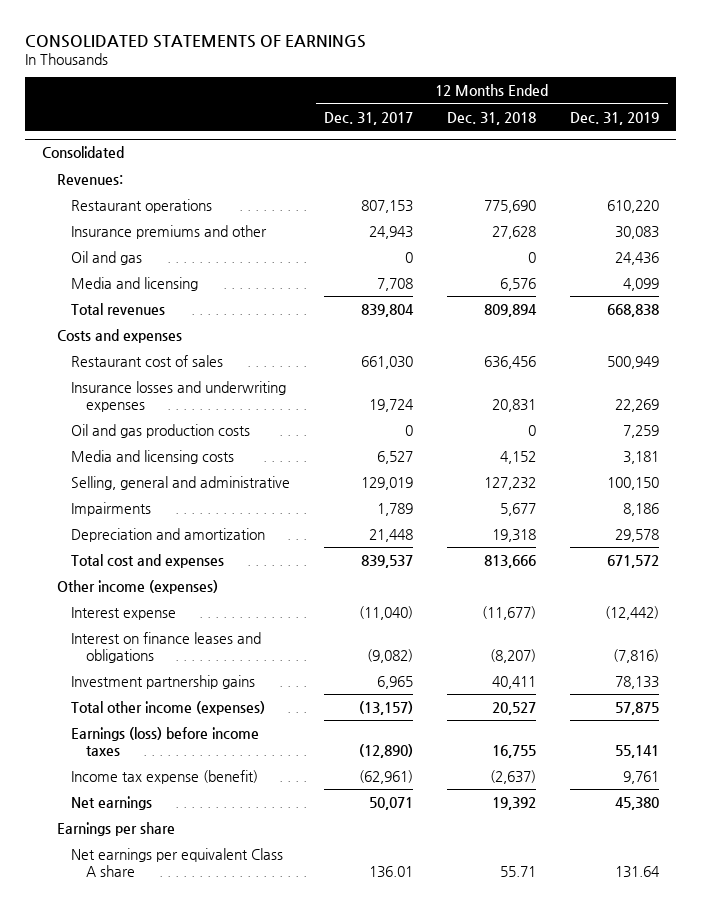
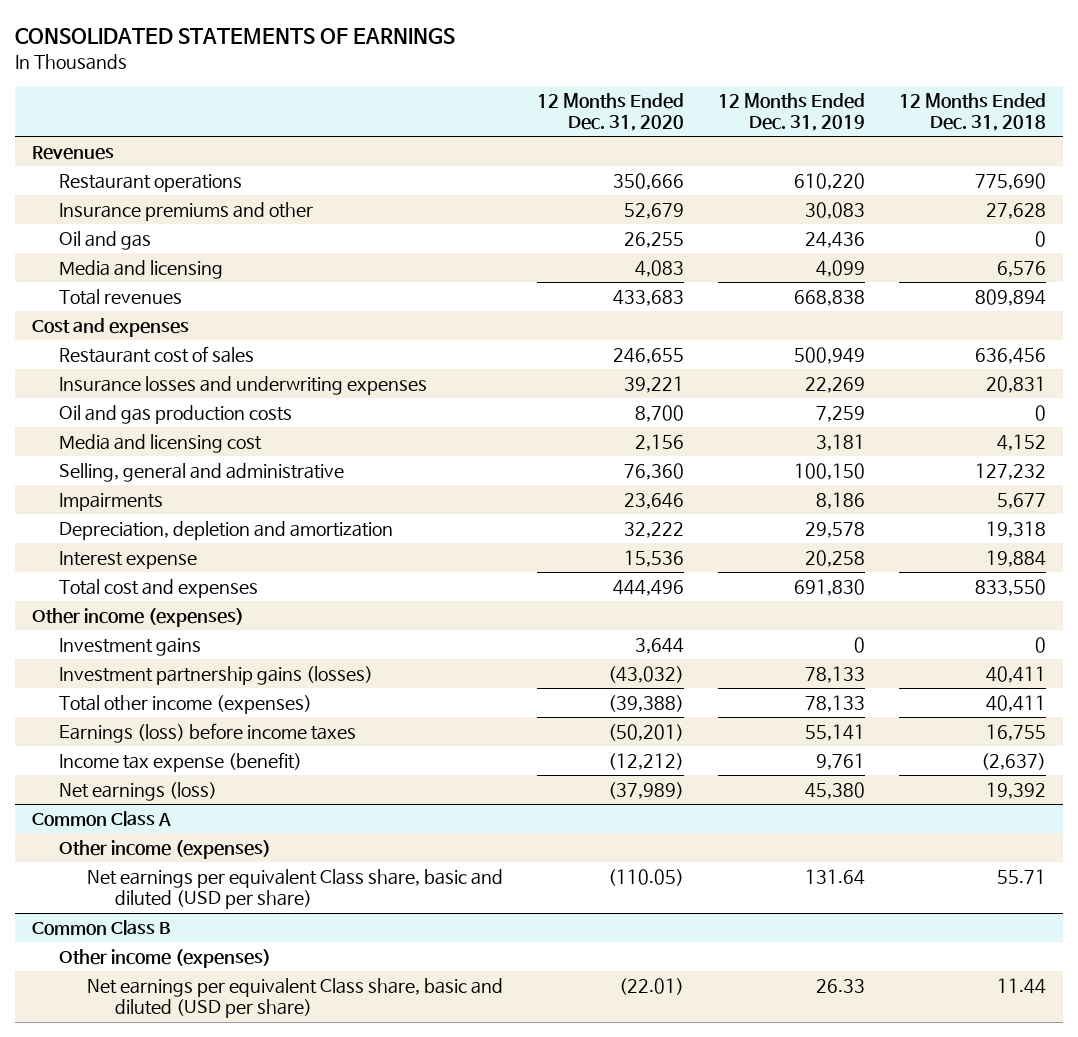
- | 12 Months Ended Dec. 31, 2017 | 12 Months Ended Dec. 31, 2018 | 12 Months Ended Dec. 31, 2019
+ | 12 Months Ended Dec. 31, 2020 | 12 Months Ended Dec. 31, 2019 | 12 Months Ended Dec. 31, 2018
- Consolidated
- Revenues:
+ Revenues
- Costs and expenses
+ Cost and expenses
- Media and licensing costs | 6,527 | 4,152 | 3,181
+ Media and licensing cost | 2,156 | 3,181 | 4,152
- Depreciation and amortization | 21,448 | 19,318 | 29,578
- Total cost and expenses | 839,537 | 813,666 | 671,572
+ Depreciation, depletion and amortization | 32,222 | 29,578 | 19,318
+ Interest expense | 15,536 | 20,258 | 19,884
+ Total cost and expenses | 444,496 | 691,830 | 833,550
- Interest expense | (11,040) | (11,677) | (12,442)
- Interest on finance leases and obligations | (9,082) | (8,207) | (7,816)
- Investment partnership gains | 6,965 | 40,411 | 78,133
- Total other income (expenses) | (13,157) | 20,527 | 57,875
+ Investment gains | 3,644 | 0 | 0
+ Investment partnership gains (losses) | (43,032) | 78,133 | 40,411
+ Total other income (expenses) | (39,388) | 78,133 | 40,411
- Net earnings | 50,071 | 19,392 | 45,380
- Earnings per share
- Net earnings per equivalent Class A share | 136.01 | 55.71 | 131.64
+ Net earnings (loss) | (37,989) | 45,380 | 19,392
+ Common Class A
+ Other income (expenses)
+ Net earnings per equivalent Class share, basic and diluted (USD per share) | (110.05) | 131.64 | 55.71
+ Common Class B
+ Other income (expenses)
+ Net earnings per equivalent Class share, basic and diluted (USD per share) | (22.01) | 26.33 | 11.44

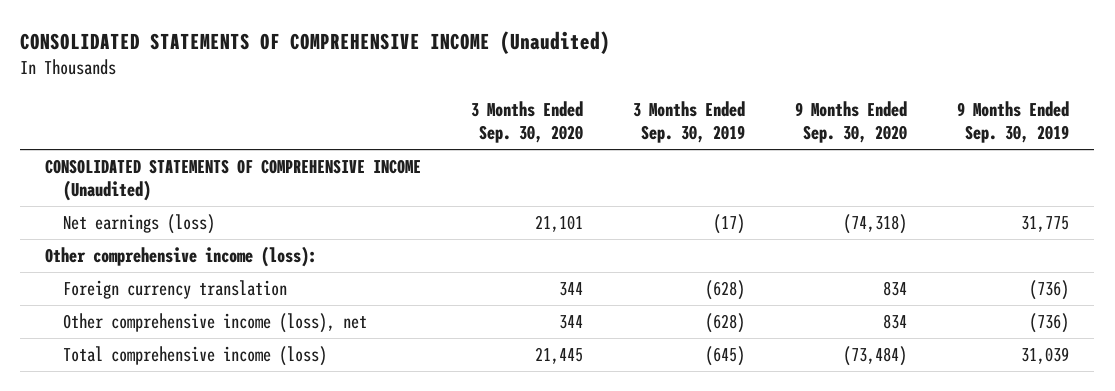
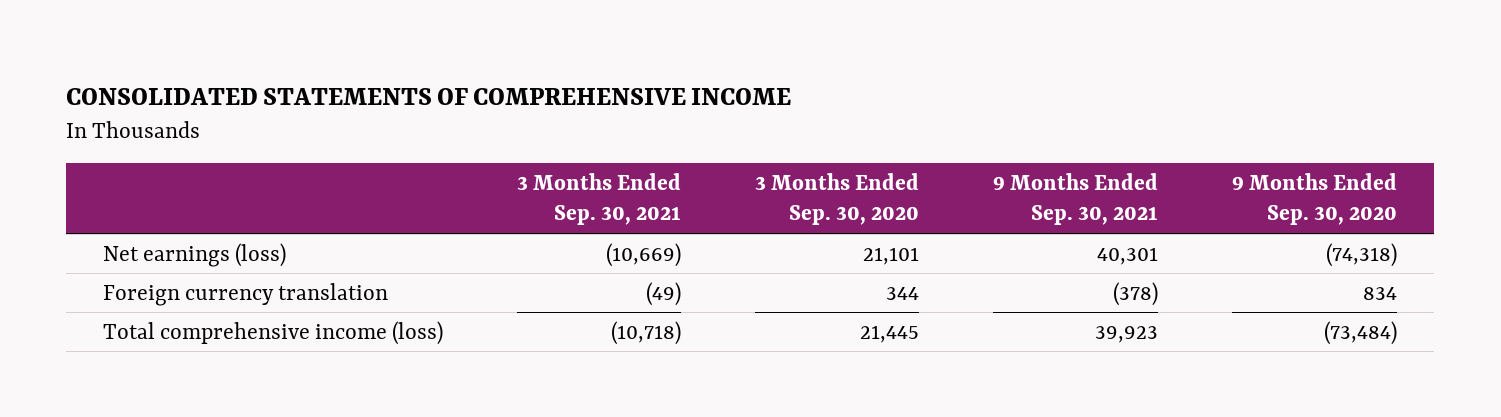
- CONSOLIDATED STATEMENTS OF COMPREHENSIVE INCOME (Unaudited)
+ CONSOLIDATED STATEMENTS OF COMPREHENSIVE INCOME
- | 3 Months Ended Sep. 30, 2020 | 3 Months Ended Sep. 30, 2019 | 9 Months Ended Sep. 30, 2020 | 9 Months Ended Sep. 30, 2019
+ | 3 Months Ended Sep. 30, 2021 | 3 Months Ended Sep. 30, 2020 | 9 Months Ended Sep. 30, 2021 | 9 Months Ended Sep. 30, 2020
- CONSOLIDATED STATEMENTS OF COMPREHENSIVE INCOME (Unaudited)
- Other comprehensive income (loss):
- Other comprehensive income (loss), net | 344 | (628) | 834 | (736)

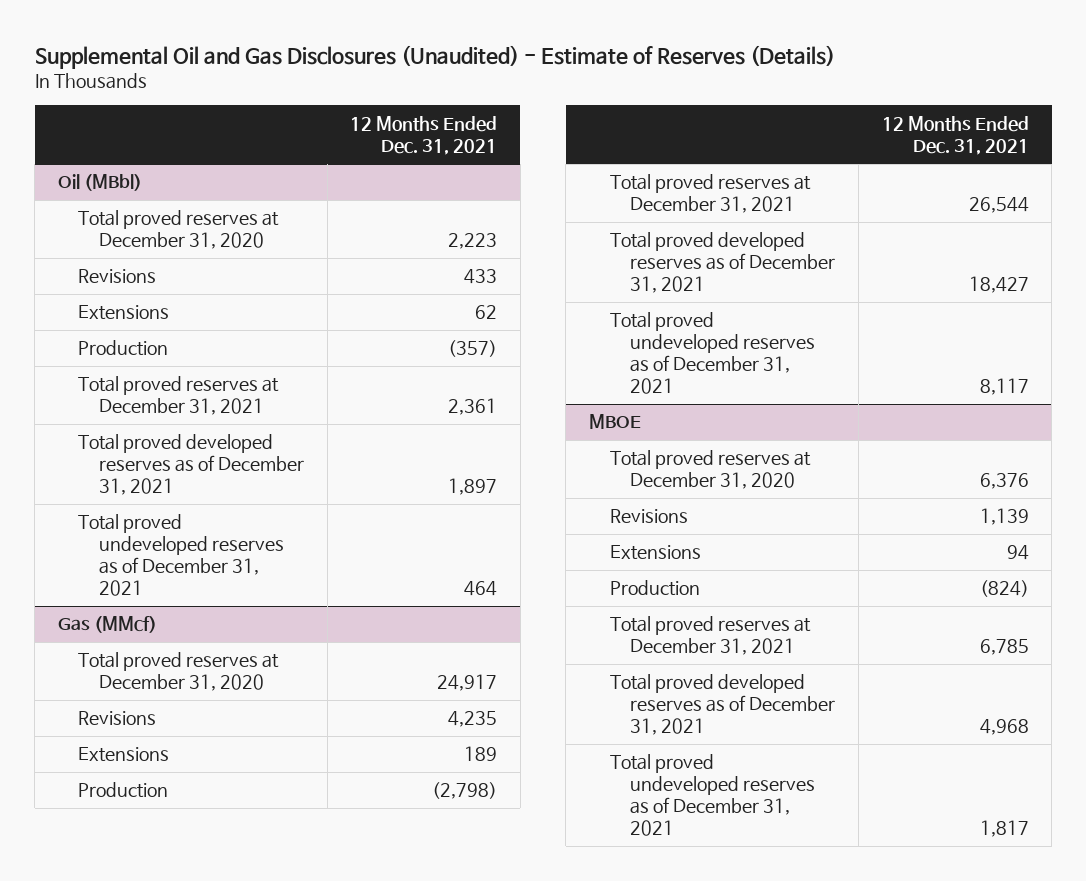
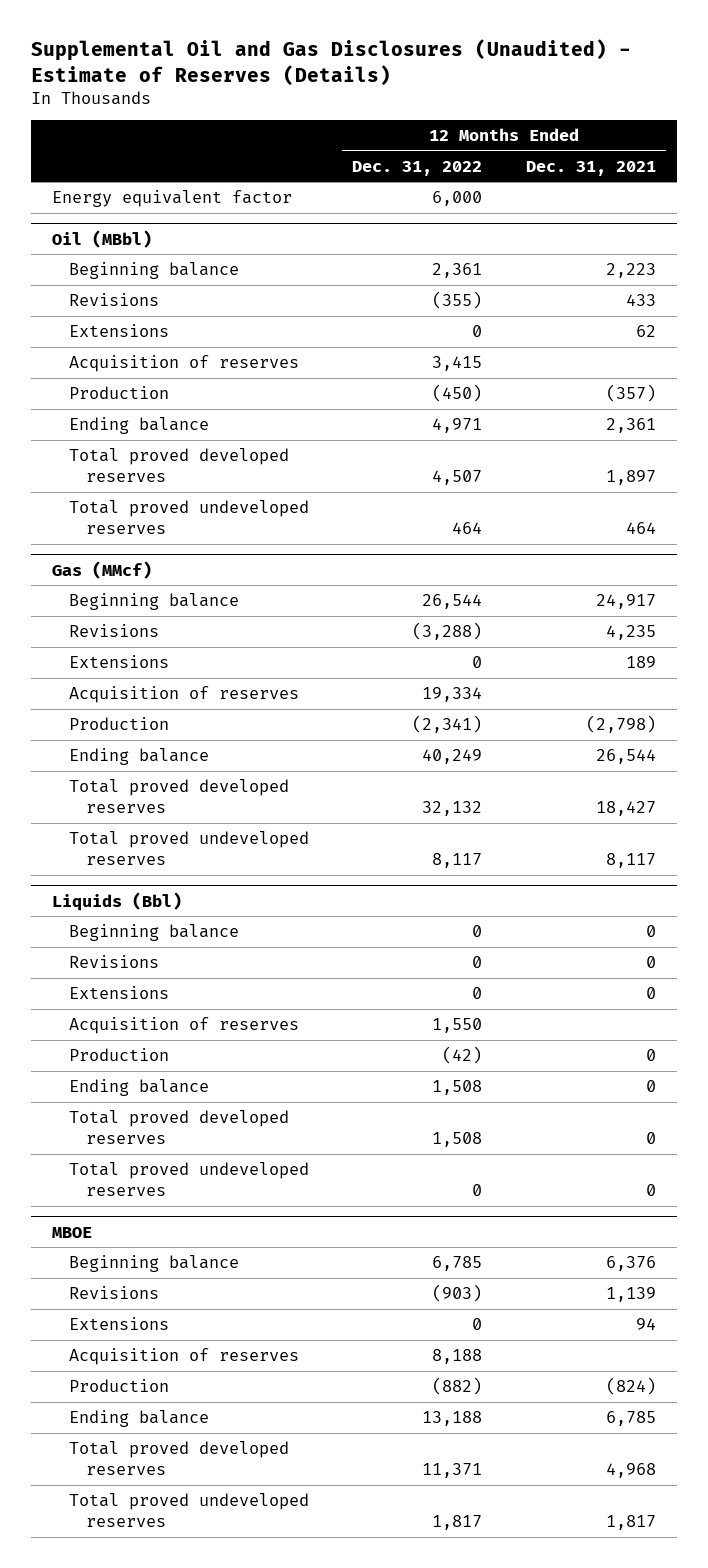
- | 12 Months Ended Dec. 31, 2021
+ | 12 Months Ended Dec. 31, 2022 | 12 Months Ended Dec. 31, 2021
+ Energy equivalent factor | 6,000 |
@ Oil (MBbl)
- Total proved reserves at December 31, 2020 | 2,223
+ Beginning balance | 2,361 | 2,223
+ Acquisition of reserves | 3,415 |
- Total proved reserves at December 31, 2021 | 2,361
- Total proved developed reserves as of December 31, 2021 | 1,897
- Total proved undeveloped reserves as of December 31, 2021 | 464
+ Ending balance | 4,971 | 2,361
+ Total proved developed reserves | 4,507 | 1,897
+ Total proved undeveloped reserves | 464 | 464
@ Gas (MMcf)
- Total proved reserves at December 31, 2020 | 24,917
+ Beginning balance | 26,544 | 24,917
+ Acquisition of reserves | 19,334 |
- Total proved reserves at December 31, 2021 | 26,544
- Total proved developed reserves as of December 31, 2021 | 18,427
- Total proved undeveloped reserves as of December 31, 2021 | 8,117
+ Ending balance | 40,249 | 26,544
+ Total proved developed reserves | 32,132 | 18,427
+ Total proved undeveloped reserves | 8,117 | 8,117
+ Liquids (Bbl)
+ Beginning balance | 0 | 0
+ Revisions | 0 | 0
+ Extensions | 0 | 0
+ Acquisition of reserves | 1,550 |
+ Production | (42) | 0
+ Ending balance | 1,508 | 0
+ Total proved developed reserves | 1,508 | 0
+ Total proved undeveloped reserves | 0 | 0
@ MBOE
- Total proved reserves at December 31, 2020 | 6,376
+ Beginning balance | 6,785 | 6,376
+ Acquisition of reserves | 8,188 |
- Total proved reserves at December 31, 2021 | 6,785
- Total proved developed reserves as of December 31, 2021 | 4,968
- Total proved undeveloped reserves as of December 31, 2021 | 1,817
+ Ending balance | 13,188 | 6,785
+ Total proved developed reserves | 11,371 | 4,968
+ Total proved undeveloped reserves | 1,817 | 1,817

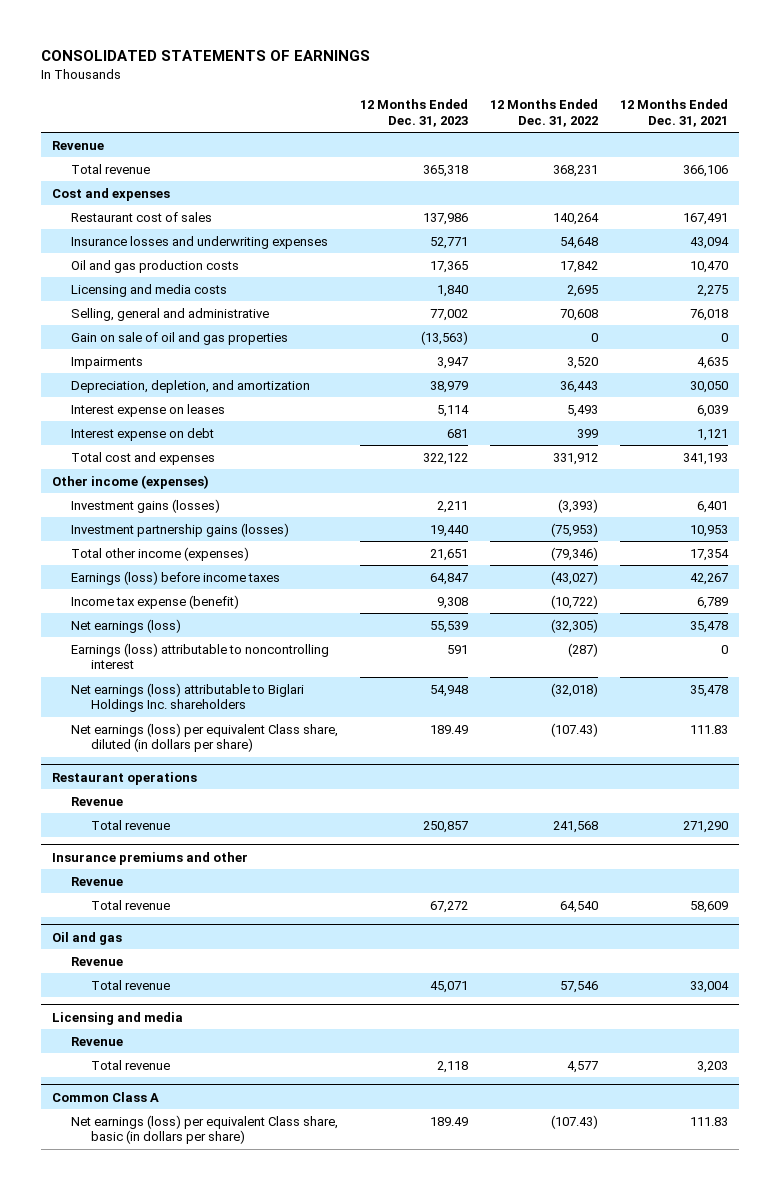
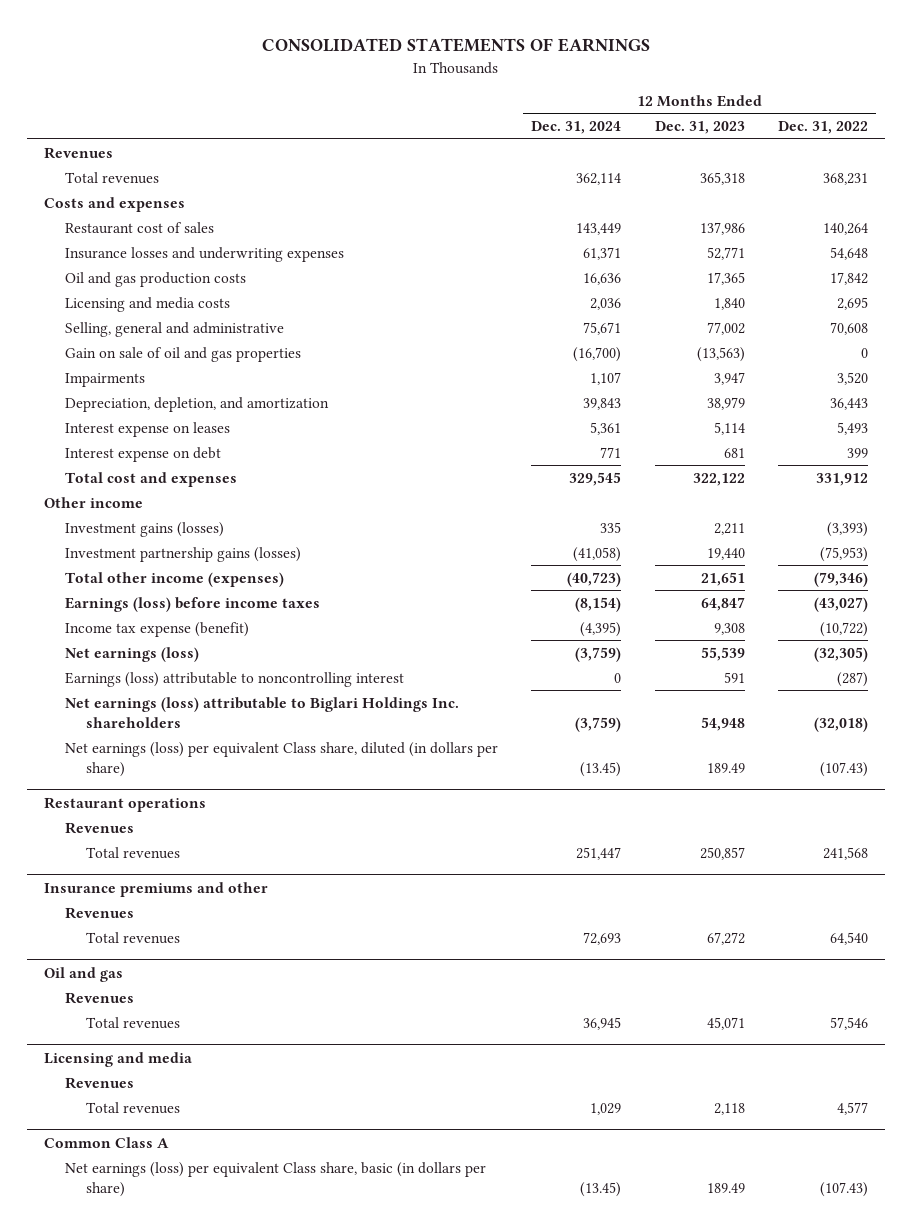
- | 12 Months Ended Dec. 31, 2023 | 12 Months Ended Dec. 31, 2022 | 12 Months Ended Dec. 31, 2021
+ | 12 Months Ended Dec. 31, 2024 | 12 Months Ended Dec. 31, 2023 | 12 Months Ended Dec. 31, 2022
- Revenue
- Total revenue | 365,318 | 368,231 | 366,106
- Cost and expenses
+ Revenues
+ Total revenues | 362,114 | 365,318 | 368,231
+ Costs and expenses
- Other income (expenses)
+ Other income
@ Restaurant operations
- Revenue
- Total revenue | 250,857 | 241,568 | 271,290
+ Revenues
+ Total revenues | 251,447 | 250,857 | 241,568
@ Insurance premiums and other
- Revenue
- Total revenue | 67,272 | 64,540 | 58,609
+ Revenues
+ Total revenues | 72,693 | 67,272 | 64,540
@ Oil and gas
- Revenue
- Total revenue | 45,071 | 57,546 | 33,004
+ Revenues
+ Total revenues | 36,945 | 45,071 | 57,546
@ Licensing and media
- Revenue
- Total revenue | 2,118 | 4,577 | 3,203
+ Revenues
+ Total revenues | 1,029 | 2,118 | 4,577

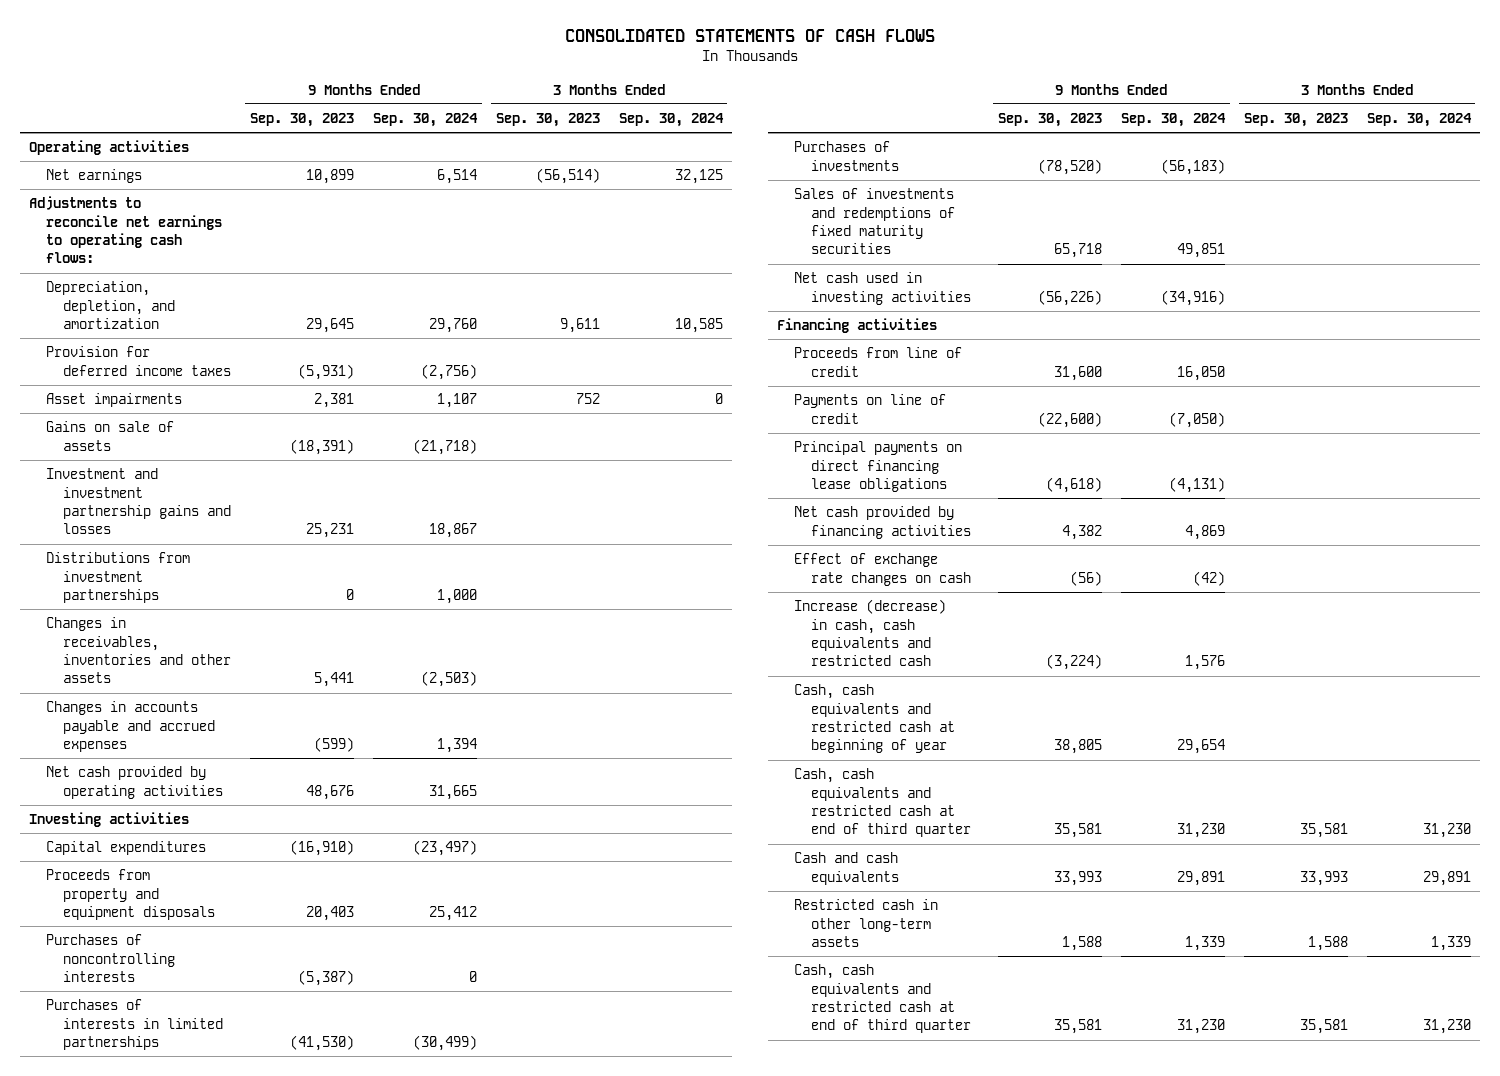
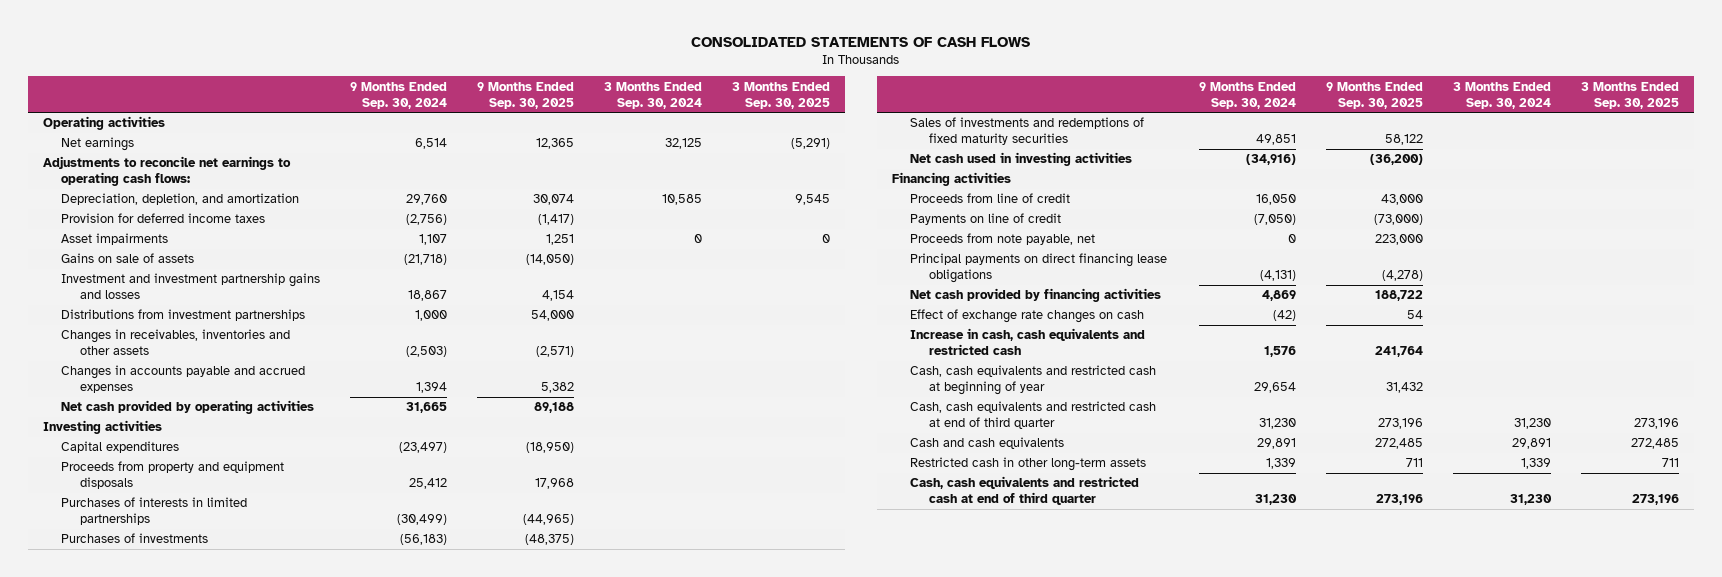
- | 9 Months Ended Sep. 30, 2023 | 9 Months Ended Sep. 30, 2024 | 3 Months Ended Sep. 30, 2023 | 3 Months Ended Sep. 30, 2024
+ | 9 Months Ended Sep. 30, 2024 | 9 Months Ended Sep. 30, 2025 | 3 Months Ended Sep. 30, 2024 | 3 Months Ended Sep. 30, 2025
- Purchases of noncontrolling interests | (5,387) | 0 | |
+ Proceeds from note payable, net | 0 | 223,000 | |
- Increase (decrease) in cash, cash equivalents and restricted cash | (3,224) | 1,576 | |
+ Increase in cash, cash equivalents and restricted cash | 1,576 | 241,764 | |

